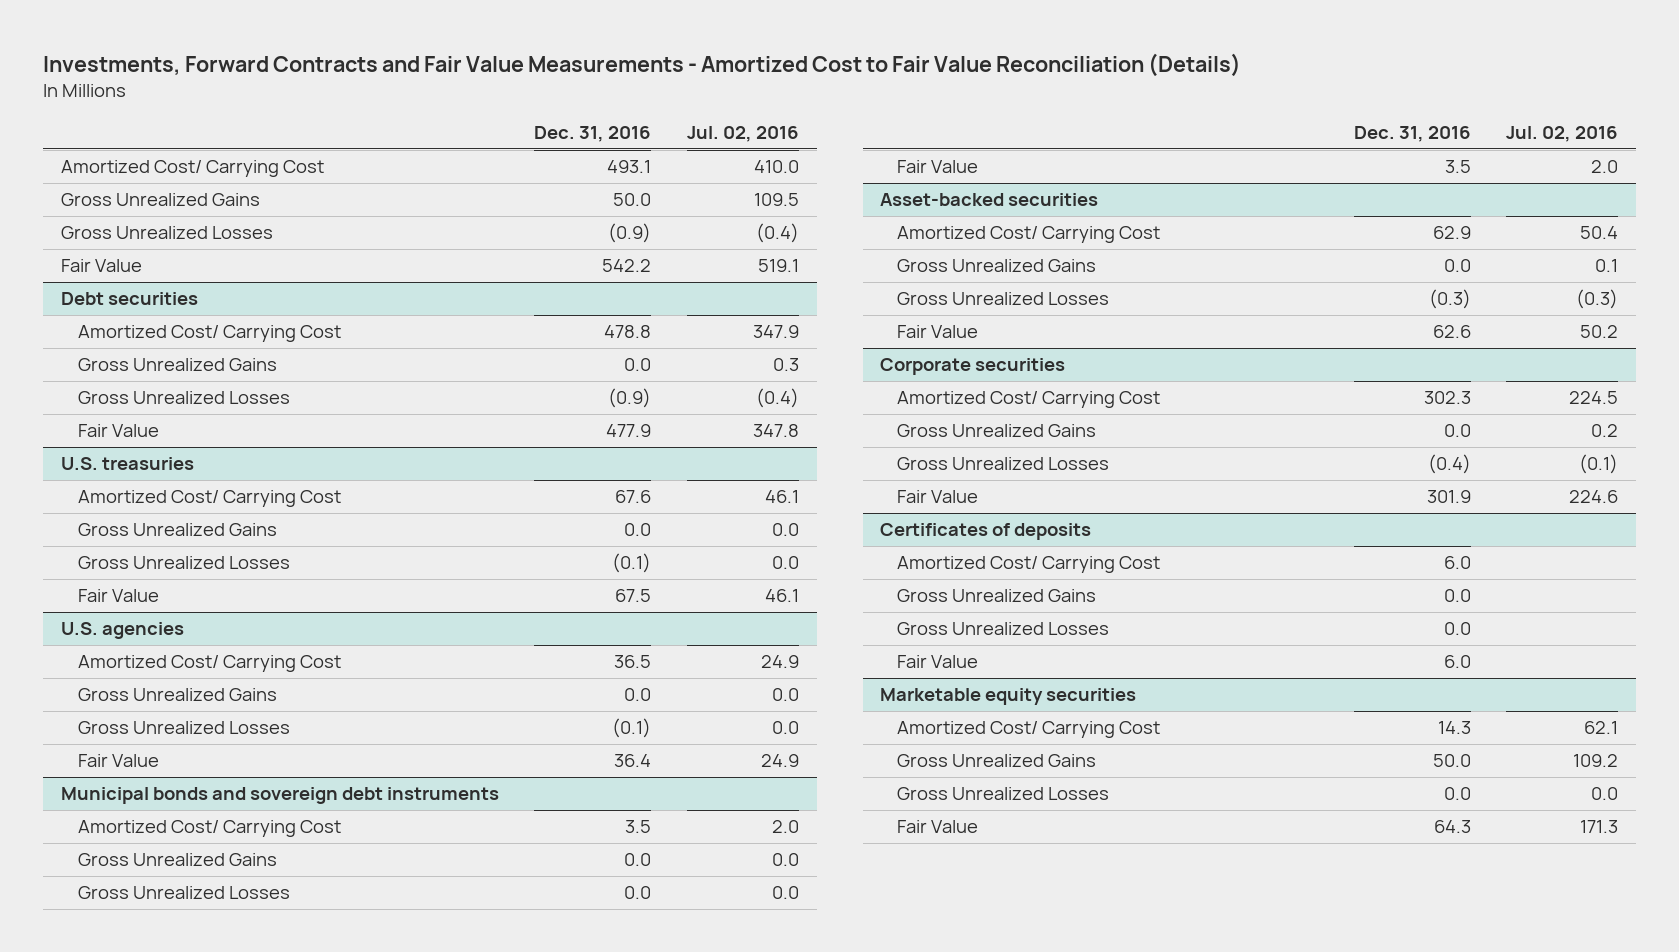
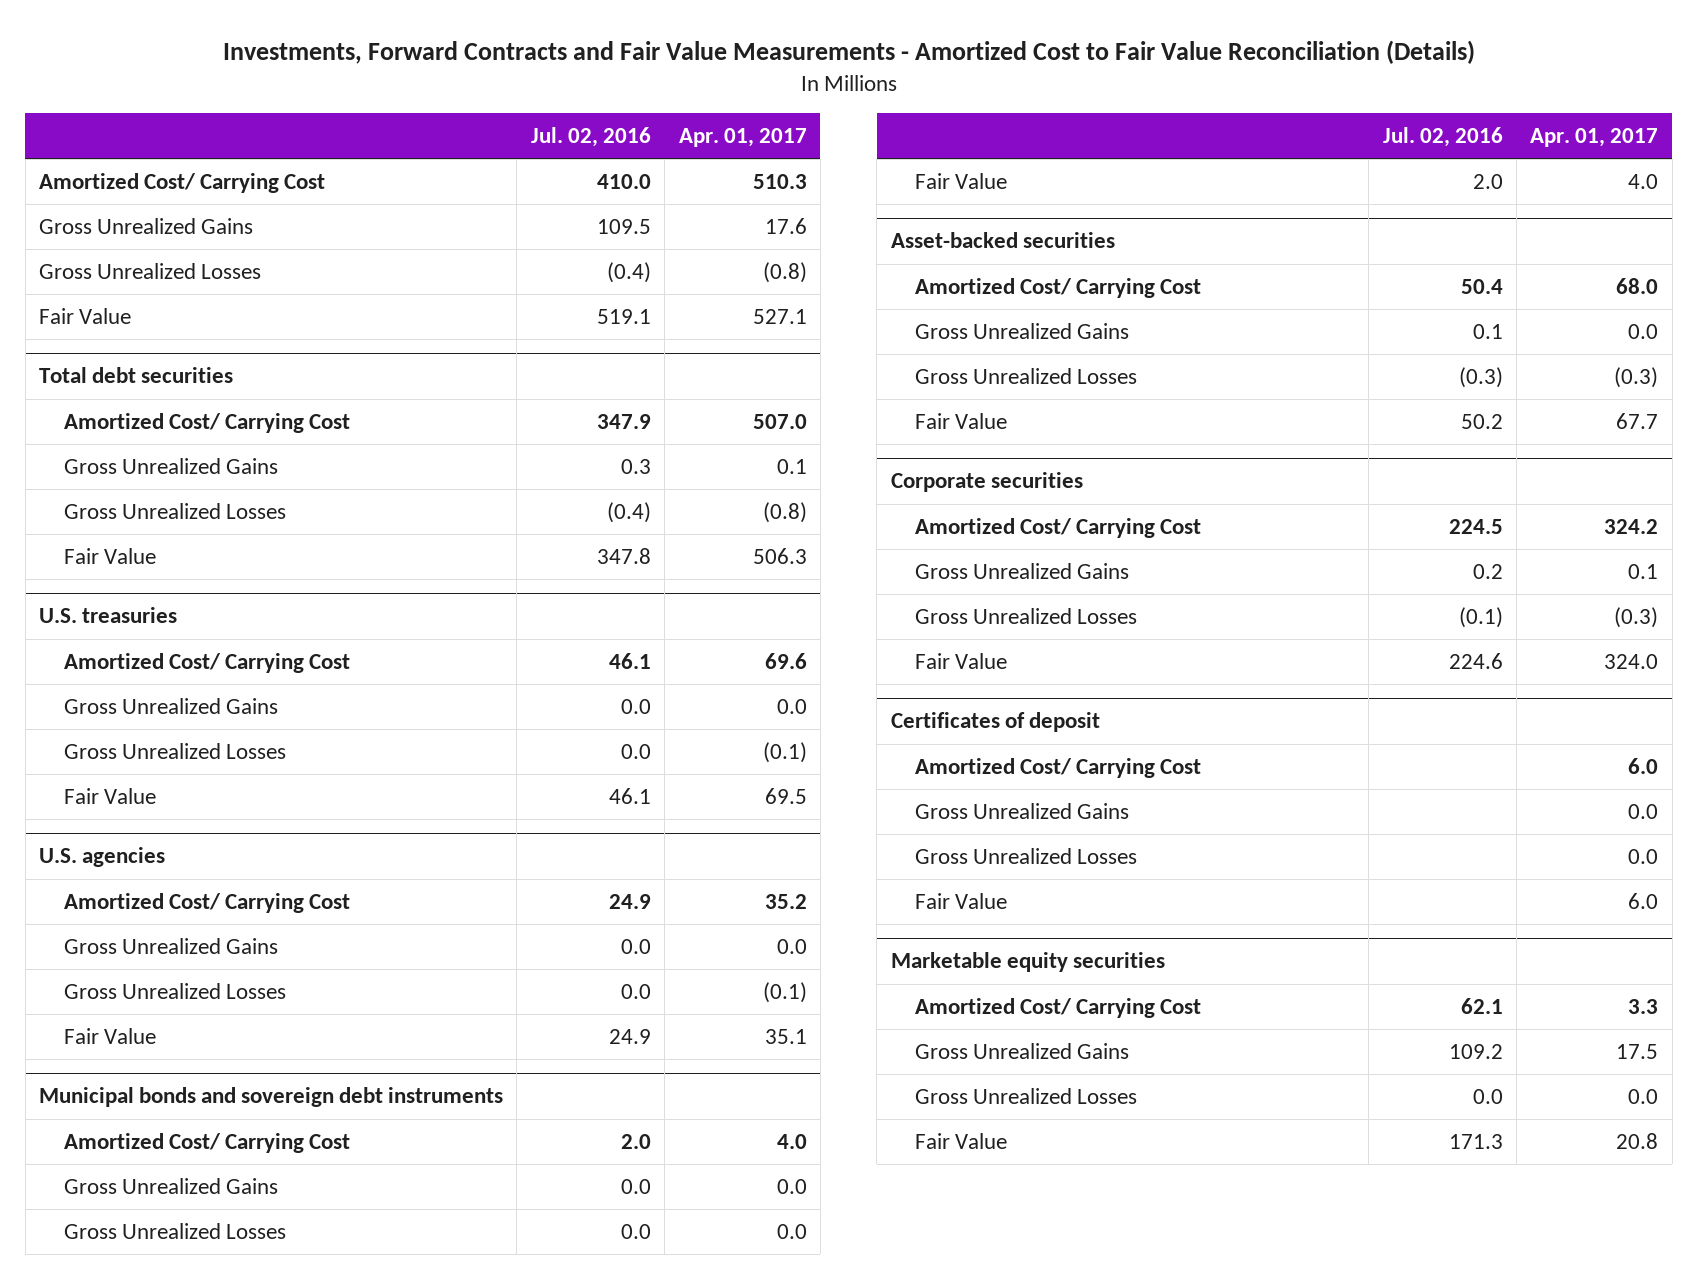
- | Dec. 31, 2016 | Jul. 02, 2016
+ | Jul. 02, 2016 | Apr. 01, 2017
- Debt securities
+ Total debt securities
- Certificates of deposits
+ Certificates of deposit

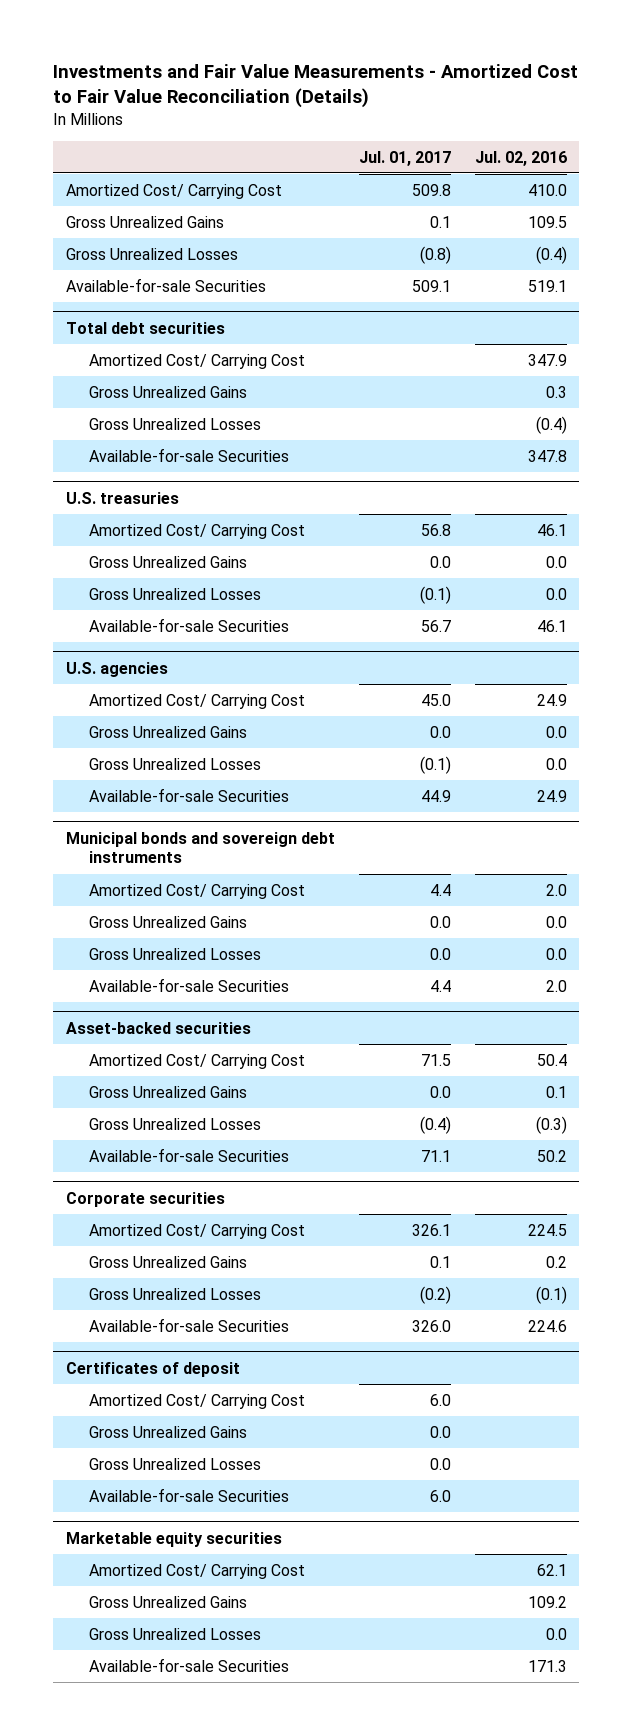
- Investments, Forward Contracts and Fair Value Measurements - Amortized Cost to Fair Value Reconciliation (Details)
+ Investments and Fair Value Measurements - Amortized Cost to Fair Value Reconciliation (Details)
- | Jul. 02, 2016 | Apr. 01, 2017
+ | Jul. 01, 2017 | Jul. 02, 2016
- Fair Value | 519.1 | 527.1
+ Available-for-sale Securities | 509.1 | 519.1
@ Total debt securities
- Fair Value | 347.8 | 506.3
+ Available-for-sale Securities | | 347.8
@ U.S. treasuries
- Fair Value | 46.1 | 69.5
+ Available-for-sale Securities | 56.7 | 46.1
@ U.S. agencies
- Fair Value | 24.9 | 35.1
+ Available-for-sale Securities | 44.9 | 24.9
@ Municipal bonds and sovereign debt instruments
- Fair Value | 2.0 | 4.0
+ Available-for-sale Securities | 4.4 | 2.0
@ Asset-backed securities
- Fair Value | 50.2 | 67.7
+ Available-for-sale Securities | 71.1 | 50.2
@ Corporate securities
- Fair Value | 224.6 | 324.0
+ Available-for-sale Securities | 326.0 | 224.6
@ Certificates of deposit
- Fair Value | | 6.0
+ Available-for-sale Securities | 6.0 |
@ Marketable equity securities
- Fair Value | 171.3 | 20.8
+ Available-for-sale Securities | | 171.3

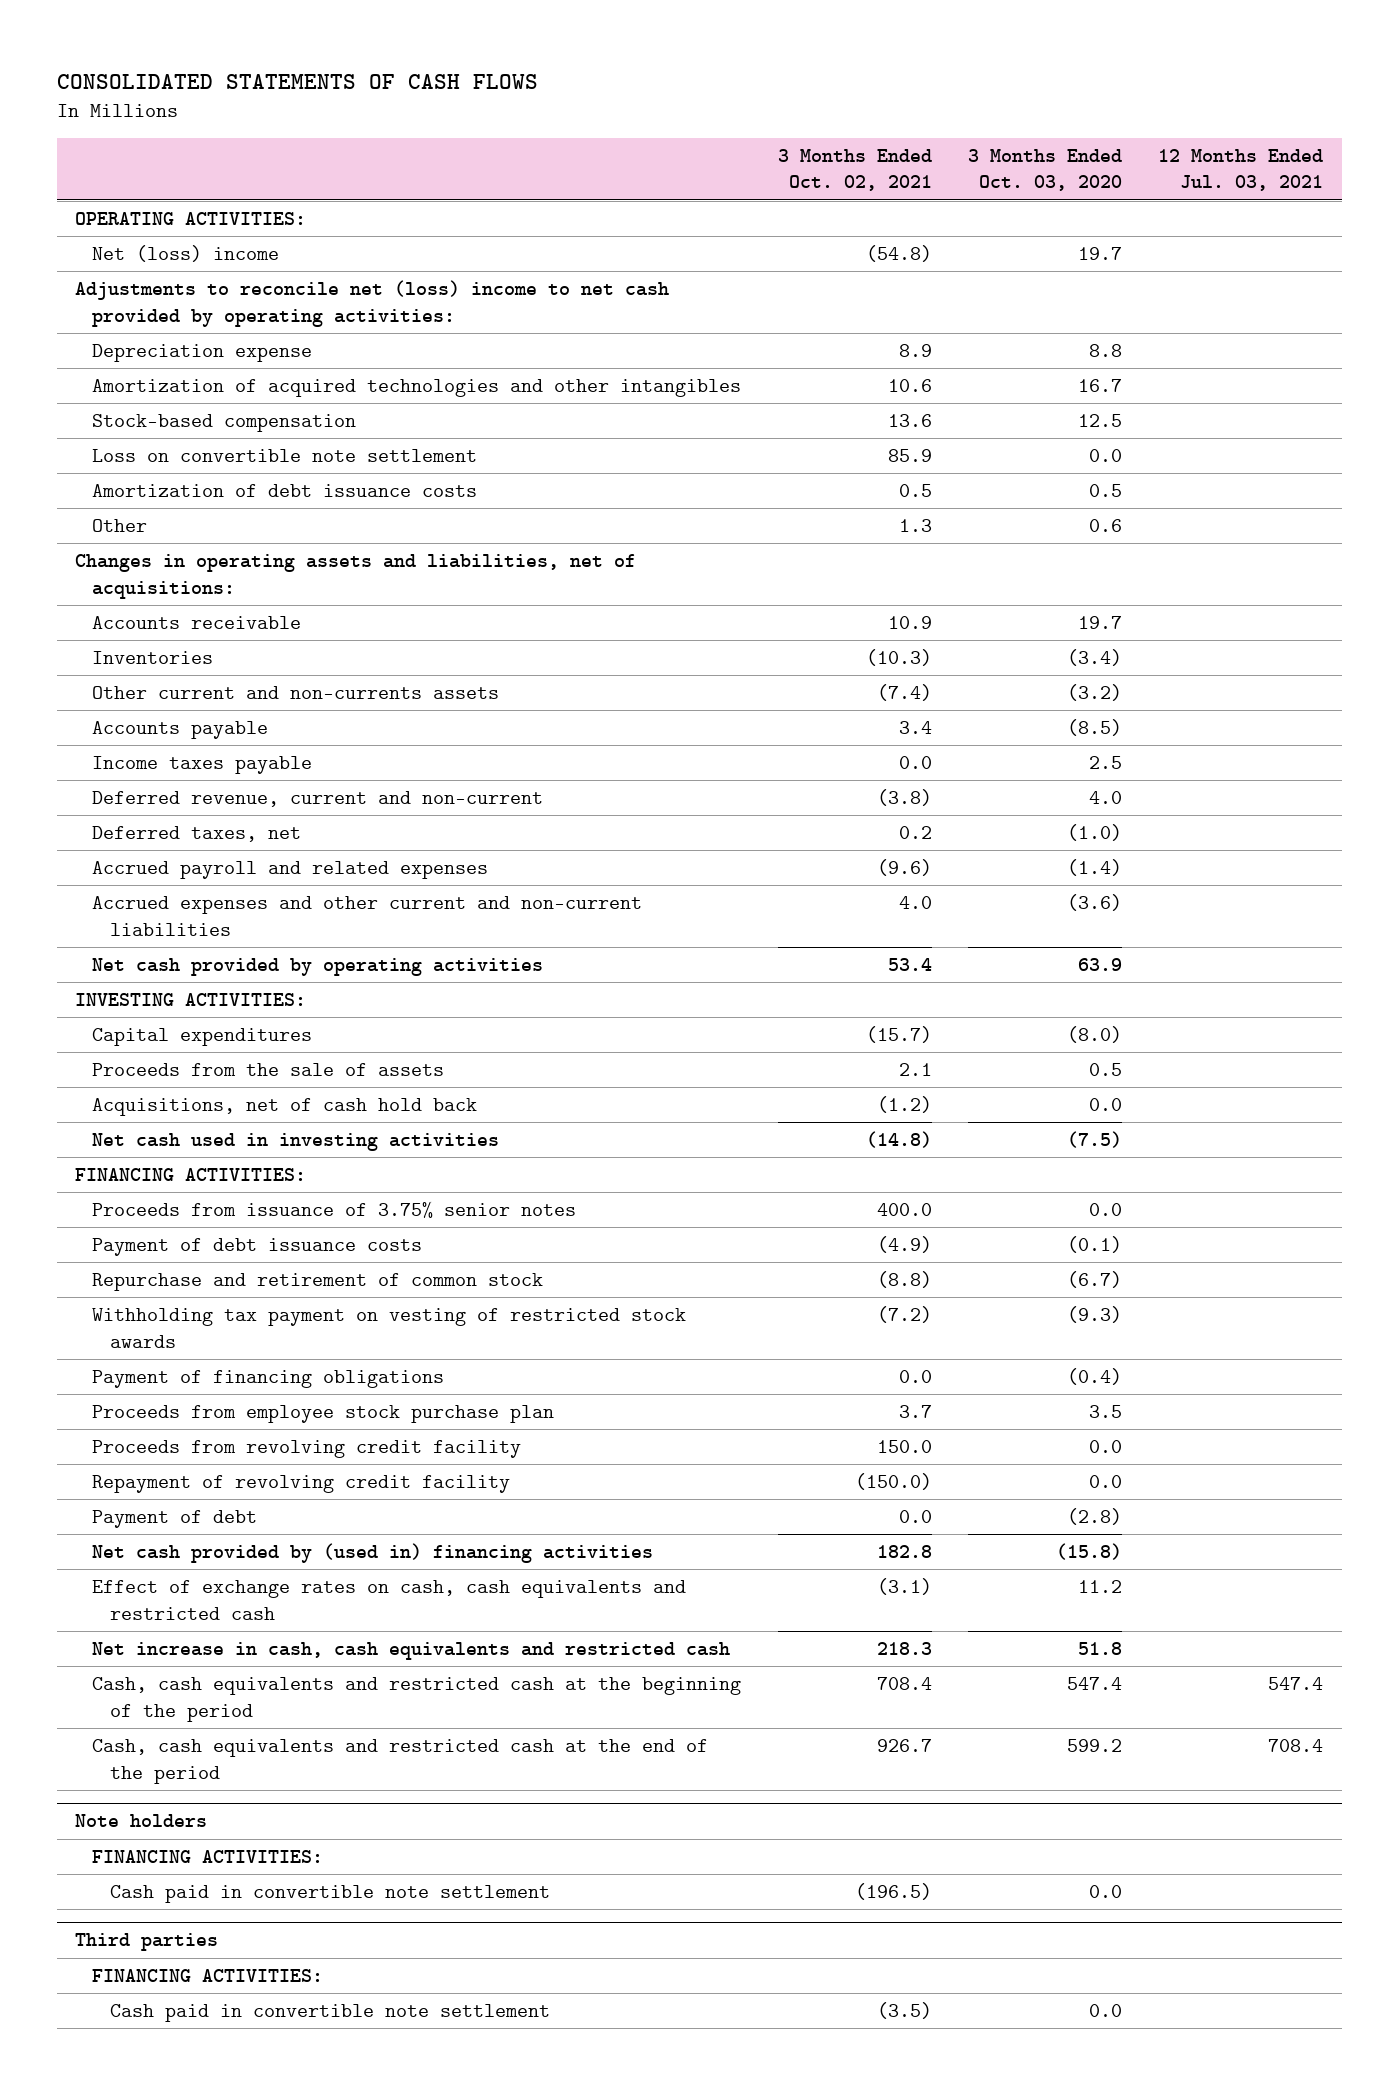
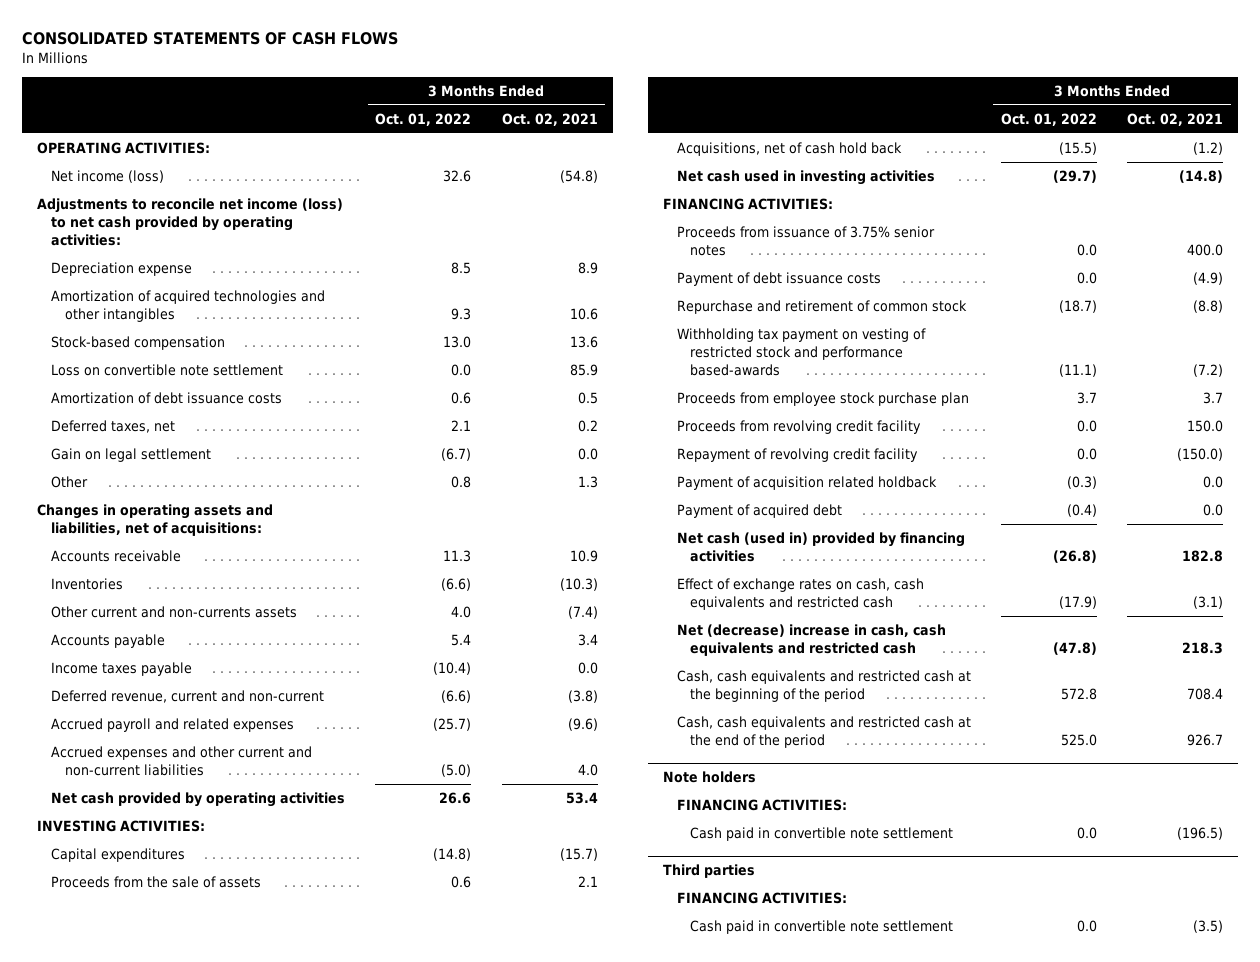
- | 3 Months Ended Oct. 02, 2021 | 3 Months Ended Oct. 03, 2020 | 12 Months Ended Jul. 03, 2021
+ | 3 Months Ended Oct. 01, 2022 | 3 Months Ended Oct. 02, 2021
- Net (loss) income | (54.8) | 19.7 |
- Adjustments to reconcile net (loss) income to net cash provided by operating activities:
+ Net income (loss) | 32.6 | (54.8)
+ Adjustments to reconcile net income (loss) to net cash provided by operating activities:
moved up: Deferred taxes, net | 2.1 | 0.2
+ Gain on legal settlement | (6.7) | 0.0
- Withholding tax payment on vesting of restricted stock awards | (7.2) | (9.3) |
- Payment of financing obligations | 0.0 | (0.4) |
+ Withholding tax payment on vesting of restricted stock and performance based-awards | (11.1) | (7.2)
- Payment of debt | 0.0 | (2.8) |
- Net cash provided by (used in) financing activities | 182.8 | (15.8) |
+ Payment of acquisition related holdback | (0.3) | 0.0
+ Payment of acquired debt | (0.4) | 0.0
+ Net cash (used in) provided by financing activities | (26.8) | 182.8
- Net increase in cash, cash equivalents and restricted cash | 218.3 | 51.8 |
+ Net (decrease) increase in cash, cash equivalents and restricted cash | (47.8) | 218.3

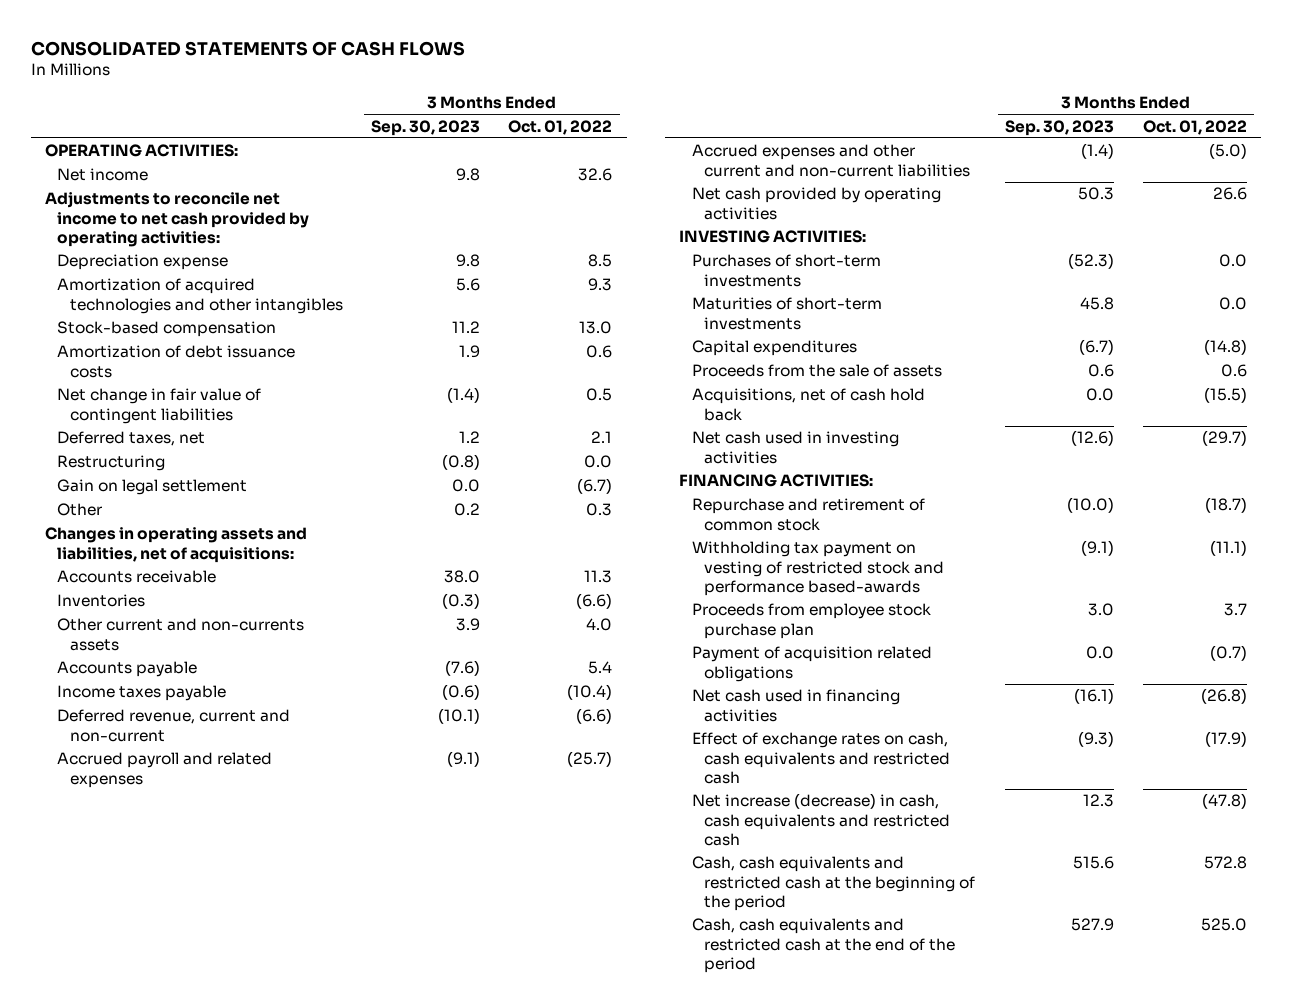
- | 3 Months Ended Oct. 01, 2022 | 3 Months Ended Oct. 02, 2021
+ | 3 Months Ended Sep. 30, 2023 | 3 Months Ended Oct. 01, 2022
- Net income (loss) | 32.6 | (54.8)
- Adjustments to reconcile net income (loss) to net cash provided by operating activities:
+ Net income | 9.8 | 32.6
+ Adjustments to reconcile net income to net cash provided by operating activities:
- Loss on convertible note settlement | 0.0 | 85.9
+ Net change in fair value of contingent liabilities | (1.4) | 0.5
+ Restructuring | (0.8) | 0.0
- Other | 0.8 | 1.3
+ Other | 0.2 | 0.3
+ Purchases of short-term investments | (52.3) | 0.0
+ Maturities of short-term investments | 45.8 | 0.0
- Proceeds from issuance of 3.75% senior notes | 0.0 | 400.0
- Payment of debt issuance costs | 0.0 | (4.9)
- Proceeds from revolving credit facility | 0.0 | 150.0
- Repayment of revolving credit facility | 0.0 | (150.0)
- Payment of acquisition related holdback | (0.3) | 0.0
- Payment of acquired debt | (0.4) | 0.0
- Net cash (used in) provided by financing activities | (26.8) | 182.8
+ Payment of acquisition related obligations | 0.0 | (0.7)
+ Net cash used in financing activities | (16.1) | (26.8)
- Net (decrease) increase in cash, cash equivalents and restricted cash | (47.8) | 218.3
+ Net increase (decrease) in cash, cash equivalents and restricted cash | 12.3 | (47.8)
- Note holders
- FINANCING ACTIVITIES:
- Cash paid in convertible note settlement | 0.0 | (196.5)
- Third parties
- FINANCING ACTIVITIES:
- Cash paid in convertible note settlement | 0.0 | (3.5)

